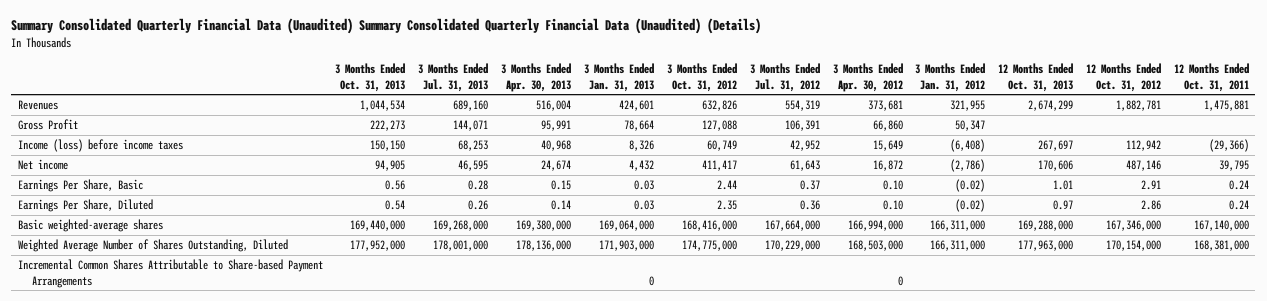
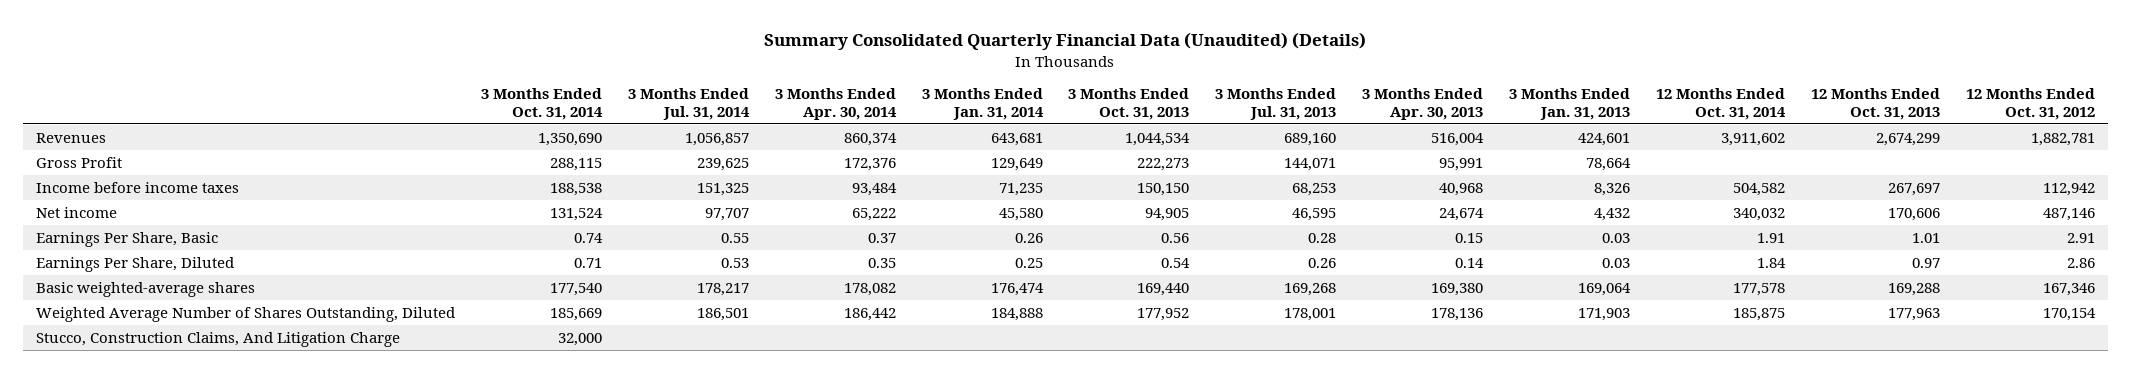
- Summary Consolidated Quarterly Financial Data (Unaudited) Summary Consolidated Quarterly Financial Data (Unaudited) (Details)
+ Summary Consolidated Quarterly Financial Data (Unaudited) (Details)
- | 3 Months Ended Oct. 31, 2013 | 3 Months Ended Jul. 31, 2013 | 3 Months Ended Apr. 30, 2013 | 3 Months Ended Jan. 31, 2013 | 3 Months Ended Oct. 31, 2012 | 3 Months Ended Jul. 31, 2012 | 3 Months Ended Apr. 30, 2012 | 3 Months Ended Jan. 31, 2012 | 12 Months Ended Oct. 31, 2013 | 12 Months Ended Oct. 31, 2012 | 12 Months Ended Oct. 31, 2011
+ | 3 Months Ended Oct. 31, 2014 | 3 Months Ended Jul. 31, 2014 | 3 Months Ended Apr. 30, 2014 | 3 Months Ended Jan. 31, 2014 | 3 Months Ended Oct. 31, 2013 | 3 Months Ended Jul. 31, 2013 | 3 Months Ended Apr. 30, 2013 | 3 Months Ended Jan. 31, 2013 | 12 Months Ended Oct. 31, 2014 | 12 Months Ended Oct. 31, 2013 | 12 Months Ended Oct. 31, 2012
- Income (loss) before income taxes | 150,150 | 68,253 | 40,968 | 8,326 | 60,749 | 42,952 | 15,649 | (6,408) | 267,697 | 112,942 | (29,366)
+ Income before income taxes | 188,538 | 151,325 | 93,484 | 71,235 | 150,150 | 68,253 | 40,968 | 8,326 | 504,582 | 267,697 | 112,942
- Basic weighted-average shares | 169,440,000 | 169,268,000 | 169,380,000 | 169,064,000 | 168,416,000 | 167,664,000 | 166,994,000 | 166,311,000 | 169,288,000 | 167,346,000 | 167,140,000
- Weighted Average Number of Shares Outstanding, Diluted | 177,952,000 | 178,001,000 | 178,136,000 | 171,903,000 | 174,775,000 | 170,229,000 | 168,503,000 | 166,311,000 | 177,963,000 | 170,154,000 | 168,381,000
- Incremental Common Shares Attributable to Share-based Payment Arrangements | | | | 0 | | | 0 | | | |
+ Basic weighted-average shares | 177,540 | 178,217 | 178,082 | 176,474 | 169,440 | 169,268 | 169,380 | 169,064 | 177,578 | 169,288 | 167,346
+ Weighted Average Number of Shares Outstanding, Diluted | 185,669 | 186,501 | 186,442 | 184,888 | 177,952 | 178,001 | 178,136 | 171,903 | 185,875 | 177,963 | 170,154
+ Stucco, Construction Claims, And Litigation Charge | 32,000 | | | | | | | | | |

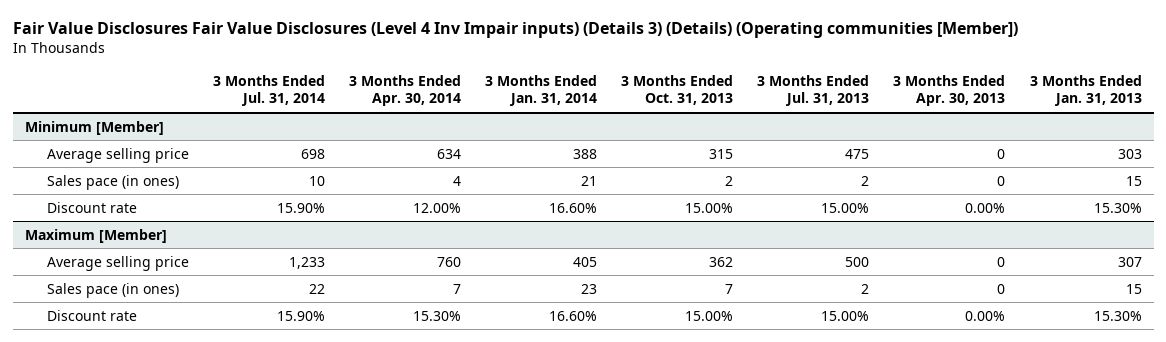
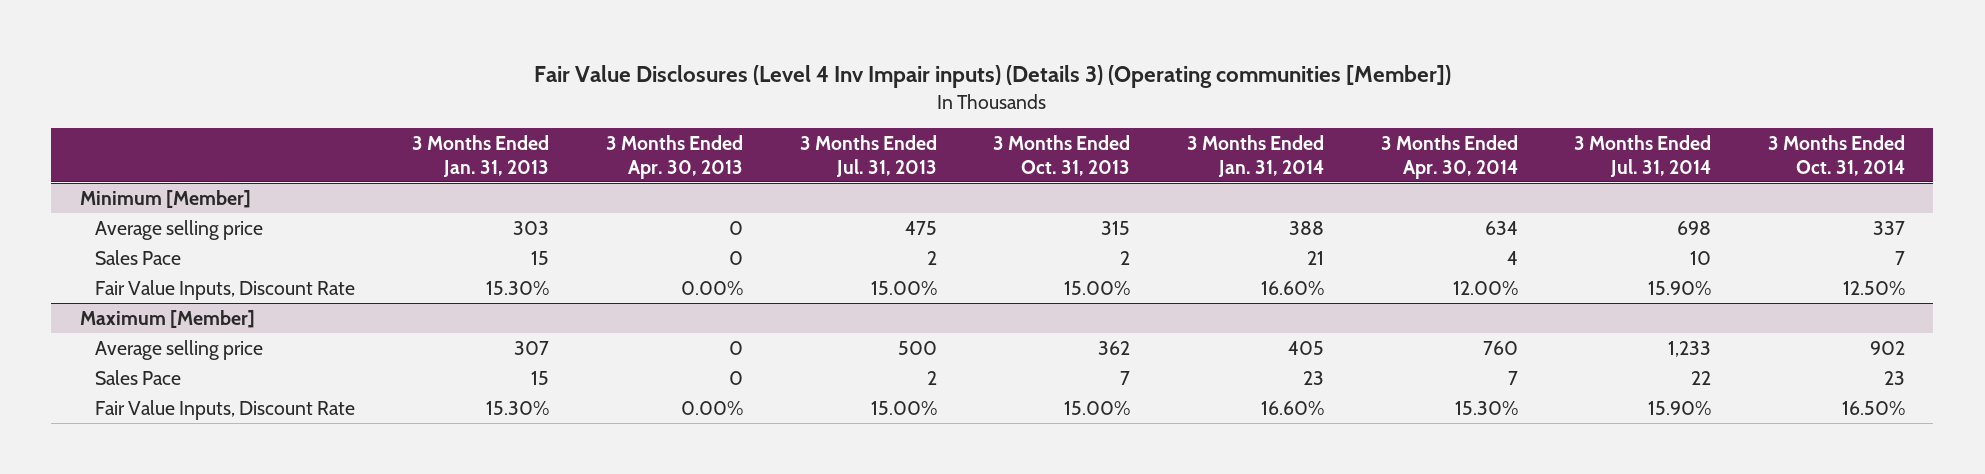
- Fair Value Disclosures Fair Value Disclosures (Level 4 Inv Impair inputs) (Details 3) (Details) (Operating communities [Member])
+ Fair Value Disclosures (Level 4 Inv Impair inputs) (Details 3) (Operating communities [Member])
- | 3 Months Ended Jul. 31, 2014 | 3 Months Ended Apr. 30, 2014 | 3 Months Ended Jan. 31, 2014 | 3 Months Ended Oct. 31, 2013 | 3 Months Ended Jul. 31, 2013 | 3 Months Ended Apr. 30, 2013 | 3 Months Ended Jan. 31, 2013
+ | 3 Months Ended Jan. 31, 2013 | 3 Months Ended Apr. 30, 2013 | 3 Months Ended Jul. 31, 2013 | 3 Months Ended Oct. 31, 2013 | 3 Months Ended Jan. 31, 2014 | 3 Months Ended Apr. 30, 2014 | 3 Months Ended Jul. 31, 2014 | 3 Months Ended Oct. 31, 2014
@ Minimum [Member]
- Sales pace (in ones) | 10 | 4 | 21 | 2 | 2 | 0 | 15
- Discount rate | 15.90% | 12.00% | 16.60% | 15.00% | 15.00% | 0.00% | 15.30%
+ Sales Pace | 15 | 0 | 2 | 2 | 21 | 4 | 10 | 7
+ Fair Value Inputs, Discount Rate | 15.30% | 0.00% | 15.00% | 15.00% | 16.60% | 12.00% | 15.90% | 12.50%
@ Maximum [Member]
- Sales pace (in ones) | 22 | 7 | 23 | 7 | 2 | 0 | 15
- Discount rate | 15.90% | 15.30% | 16.60% | 15.00% | 15.00% | 0.00% | 15.30%
+ Sales Pace | 15 | 0 | 2 | 7 | 23 | 7 | 22 | 23
+ Fair Value Inputs, Discount Rate | 15.30% | 0.00% | 15.00% | 15.00% | 16.60% | 15.30% | 15.90% | 16.50%

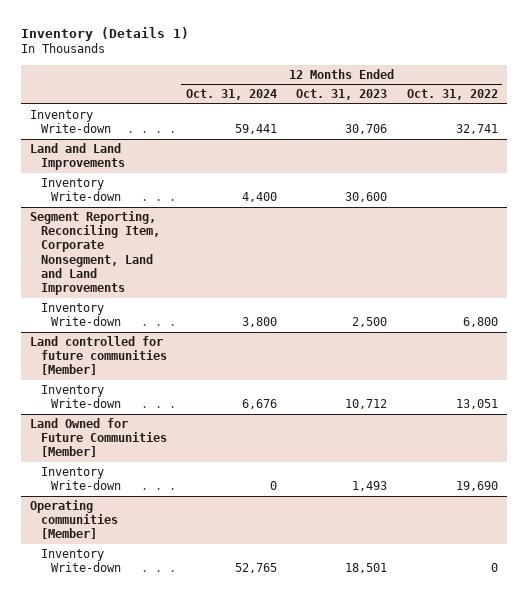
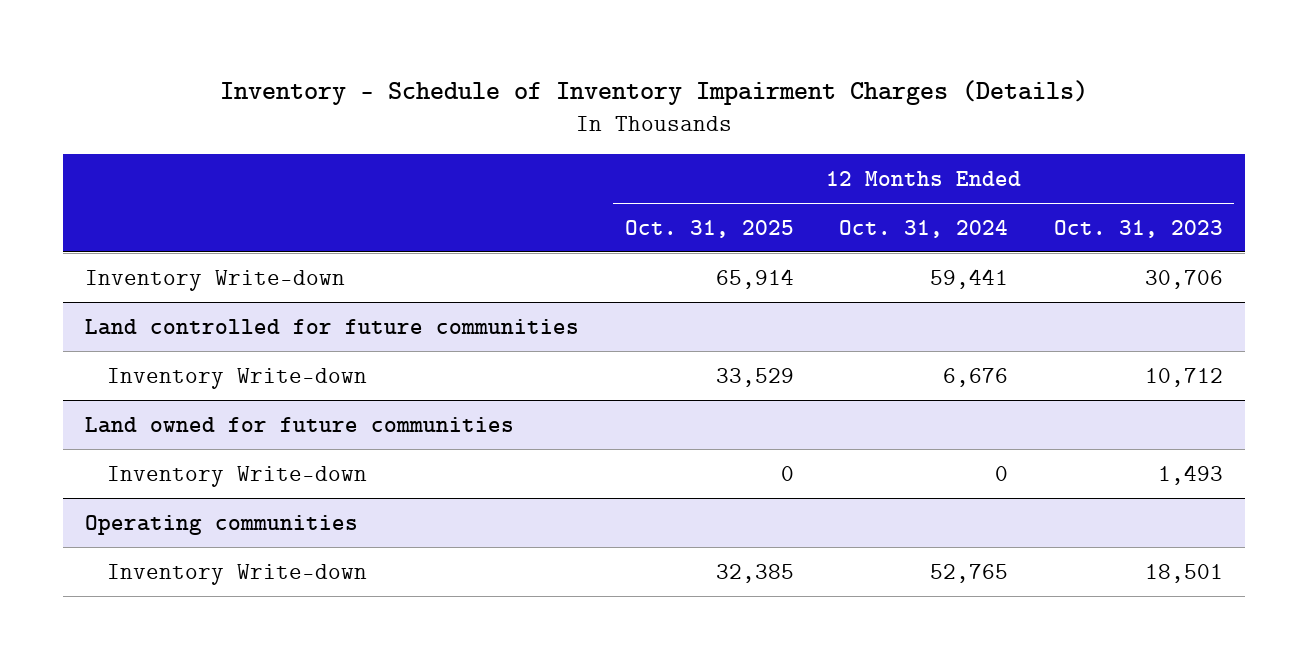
- Inventory (Details 1)
+ Inventory - Schedule of Inventory Impairment Charges (Details)
- | 12 Months Ended Oct. 31, 2024 | 12 Months Ended Oct. 31, 2023 | 12 Months Ended Oct. 31, 2022
+ | 12 Months Ended Oct. 31, 2025 | 12 Months Ended Oct. 31, 2024 | 12 Months Ended Oct. 31, 2023
- Land and Land Improvements
- Inventory Write-down | 4,400 | 30,600 |
- Segment Reporting, Reconciling Item, Corporate Nonsegment, Land and Land Improvements
- Inventory Write-down | 3,800 | 2,500 | 6,800
- Land controlled for future communities [Member]
+ Land controlled for future communities
- Land Owned for Future Communities [Member]
+ Land owned for future communities
- Operating communities [Member]
+ Operating communities

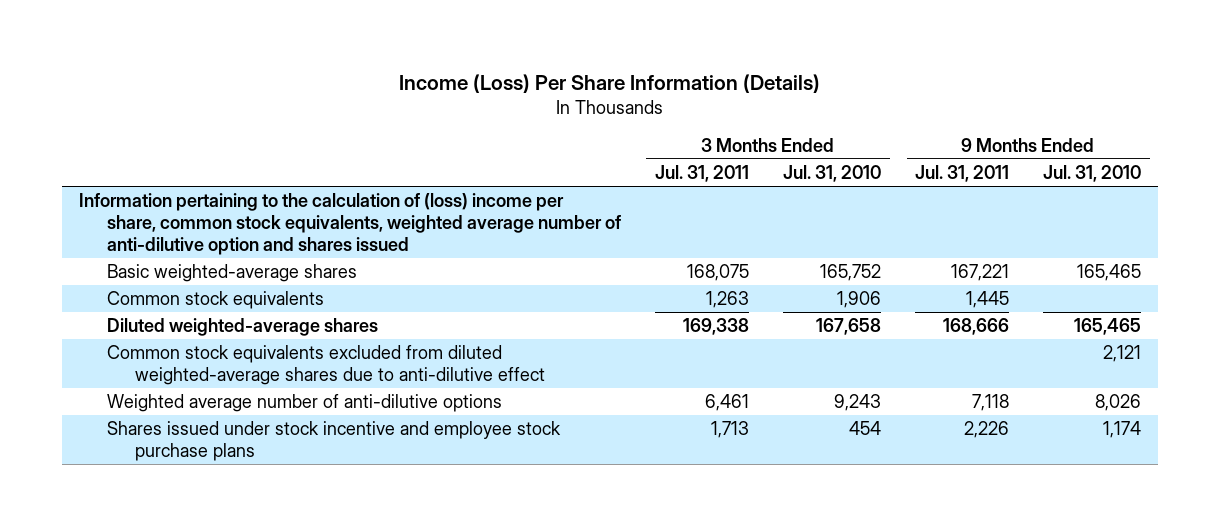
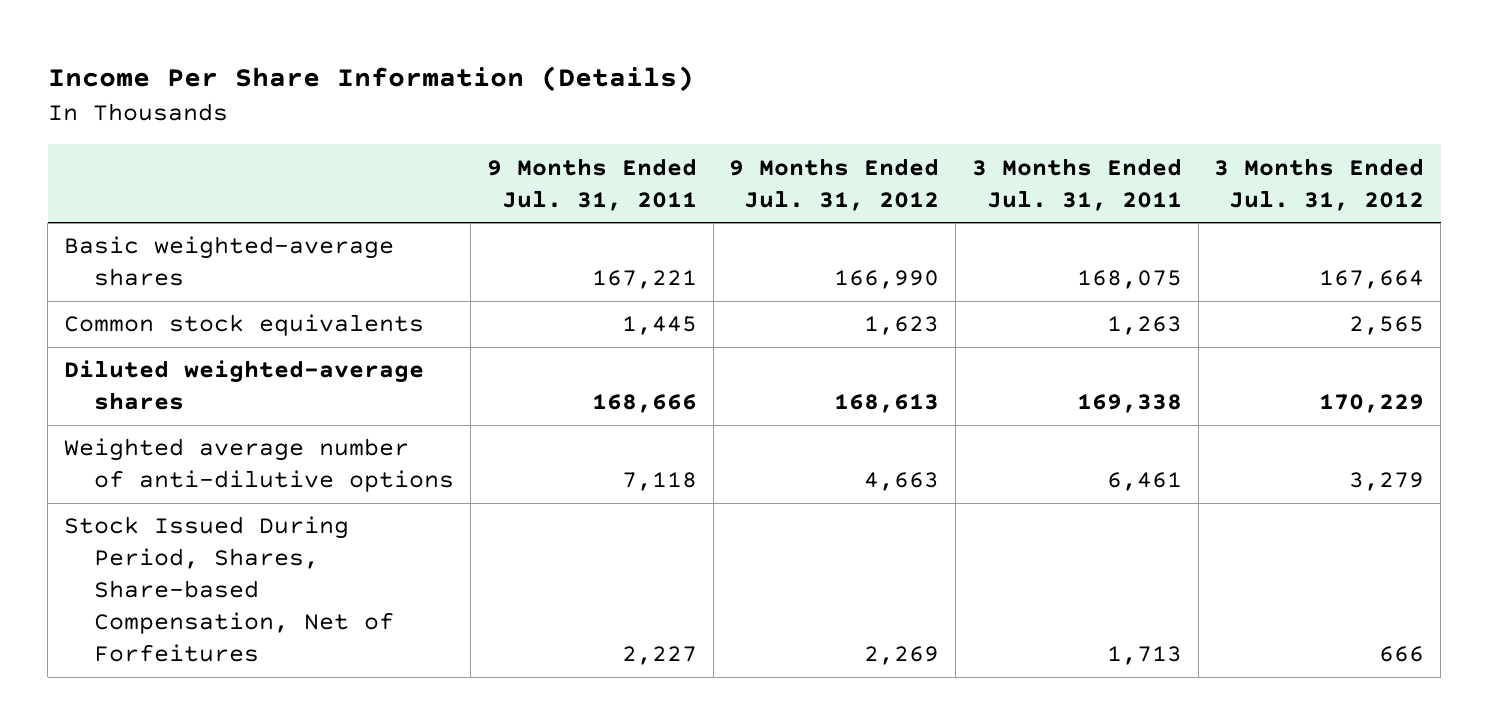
- Income (Loss) Per Share Information (Details)
+ Income Per Share Information (Details)
- | 3 Months Ended Jul. 31, 2011 | 3 Months Ended Jul. 31, 2010 | 9 Months Ended Jul. 31, 2011 | 9 Months Ended Jul. 31, 2010
+ | 9 Months Ended Jul. 31, 2011 | 9 Months Ended Jul. 31, 2012 | 3 Months Ended Jul. 31, 2011 | 3 Months Ended Jul. 31, 2012
- Information pertaining to the calculation of (loss) income per share, common stock equivalents, weighted average number of anti-dilutive option and shares issued
- Common stock equivalents excluded from diluted weighted-average shares due to anti-dilutive effect | | | | 2,121
- Shares issued under stock incentive and employee stock purchase plans | 1,713 | 454 | 2,226 | 1,174
+ Stock Issued During Period, Shares, Share-based Compensation, Net of Forfeitures | 2,227 | 2,269 | 1,713 | 666

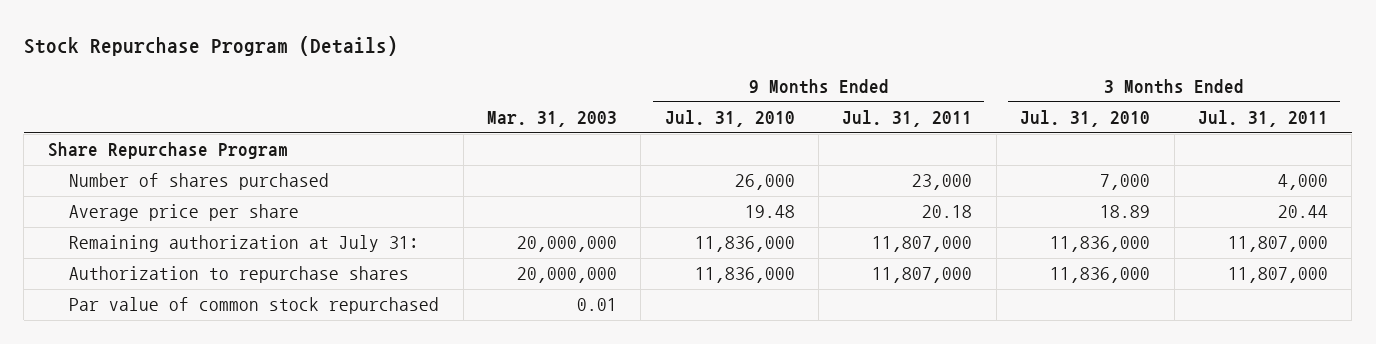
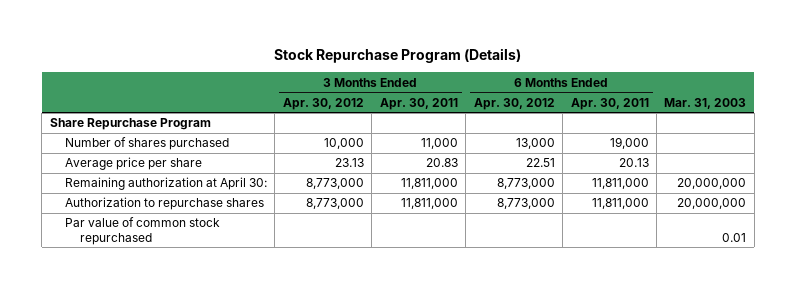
- | Mar. 31, 2003 | 9 Months Ended Jul. 31, 2010 | 9 Months Ended Jul. 31, 2011 | 3 Months Ended Jul. 31, 2010 | 3 Months Ended Jul. 31, 2011
+ | 3 Months Ended Apr. 30, 2012 | 3 Months Ended Apr. 30, 2011 | 6 Months Ended Apr. 30, 2012 | 6 Months Ended Apr. 30, 2011 | Mar. 31, 2003
- Remaining authorization at July 31: | 20,000,000 | 11,836,000 | 11,807,000 | 11,836,000 | 11,807,000
+ Remaining authorization at April 30: | 8,773,000 | 11,811,000 | 8,773,000 | 11,811,000 | 20,000,000

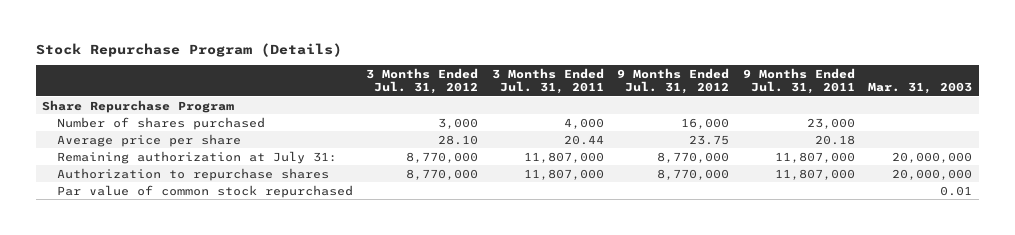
- | 3 Months Ended Apr. 30, 2012 | 3 Months Ended Apr. 30, 2011 | 6 Months Ended Apr. 30, 2012 | 6 Months Ended Apr. 30, 2011 | Mar. 31, 2003
+ | 3 Months Ended Jul. 31, 2012 | 3 Months Ended Jul. 31, 2011 | 9 Months Ended Jul. 31, 2012 | 9 Months Ended Jul. 31, 2011 | Mar. 31, 2003
- Remaining authorization at April 30: | 8,773,000 | 11,811,000 | 8,773,000 | 11,811,000 | 20,000,000
+ Remaining authorization at July 31: | 8,770,000 | 11,807,000 | 8,770,000 | 11,807,000 | 20,000,000

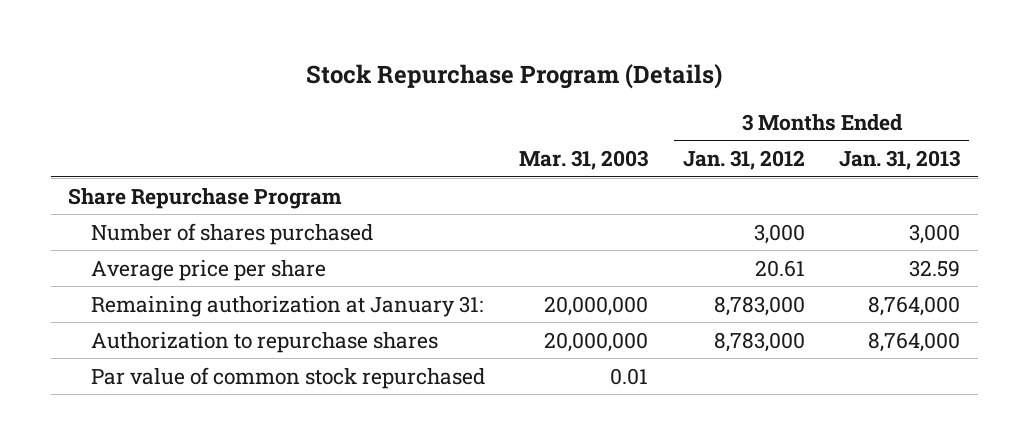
- | 3 Months Ended Jul. 31, 2012 | 3 Months Ended Jul. 31, 2011 | 9 Months Ended Jul. 31, 2012 | 9 Months Ended Jul. 31, 2011 | Mar. 31, 2003
+ | Mar. 31, 2003 | 3 Months Ended Jan. 31, 2012 | 3 Months Ended Jan. 31, 2013
- Remaining authorization at July 31: | 8,770,000 | 11,807,000 | 8,770,000 | 11,807,000 | 20,000,000
+ Remaining authorization at January 31: | 20,000,000 | 8,783,000 | 8,764,000

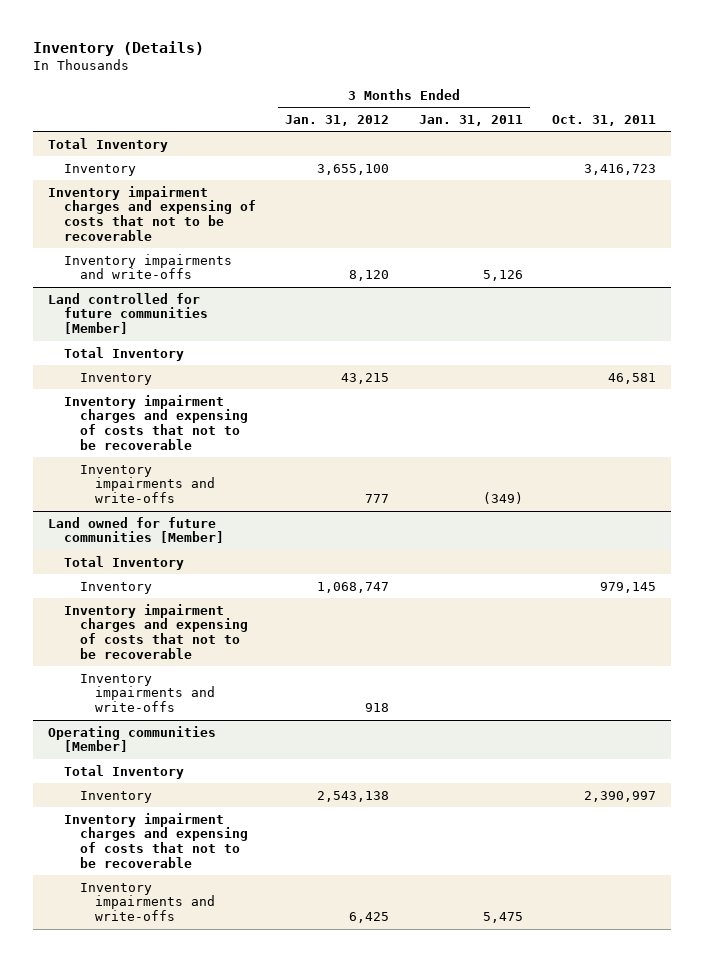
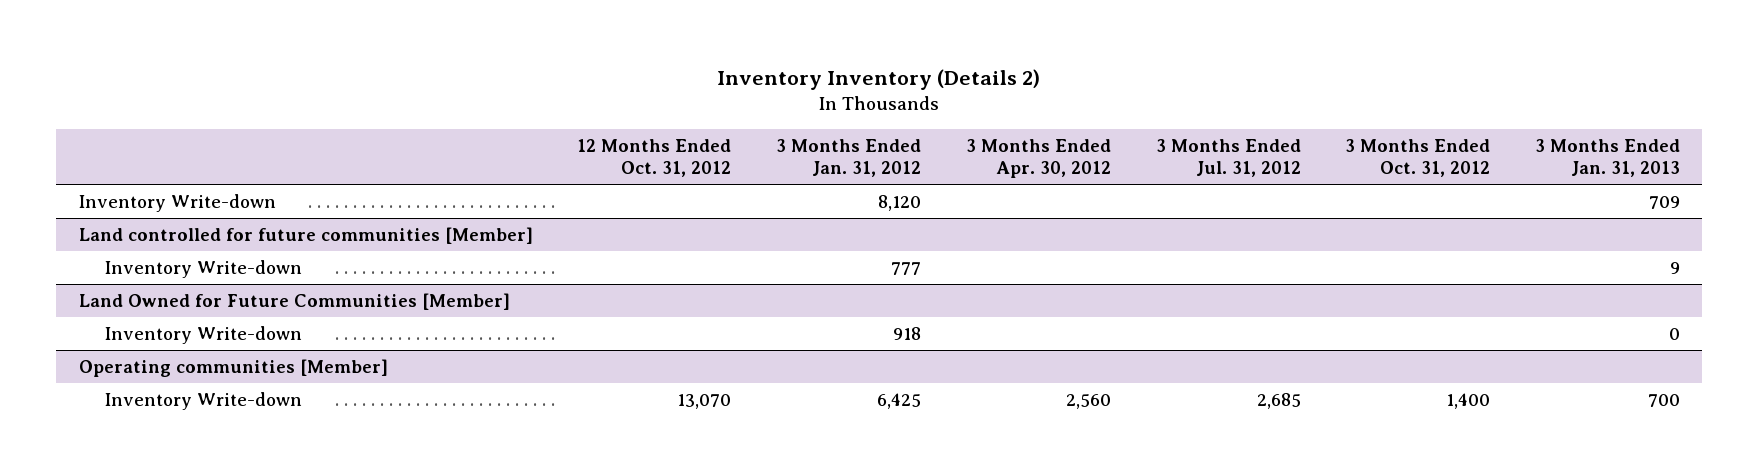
- Inventory (Details)
+ Inventory Inventory (Details 2)
- | 3 Months Ended Jan. 31, 2012 | 3 Months Ended Jan. 31, 2011 | Oct. 31, 2011
+ | 12 Months Ended Oct. 31, 2012 | 3 Months Ended Jan. 31, 2012 | 3 Months Ended Apr. 30, 2012 | 3 Months Ended Jul. 31, 2012 | 3 Months Ended Oct. 31, 2012 | 3 Months Ended Jan. 31, 2013
- Total Inventory
- Inventory | 3,655,100 | | 3,416,723
- Inventory impairment charges and expensing of costs that not to be recoverable
- Inventory impairments and write-offs | 8,120 | 5,126 |
+ Inventory Write-down | | 8,120 | | | | 709
@ Land controlled for future communities [Member]
- Total Inventory
- Inventory | 43,215 | | 46,581
- Inventory impairment charges and expensing of costs that not to be recoverable
- Inventory impairments and write-offs | 777 | (349) |
- Land owned for future communities [Member]
- Total Inventory
- Inventory | 1,068,747 | | 979,145
- Inventory impairment charges and expensing of costs that not to be recoverable
- Inventory impairments and write-offs | 918 | |
@ Land controlled for future communities [Member]
+ Inventory Write-down | | 777 | | | | 9
+ Land Owned for Future Communities [Member]
+ Inventory Write-down | | 918 | | | | 0
@ Operating communities [Member]
- Total Inventory
- Inventory | 2,543,138 | | 2,390,997
- Inventory impairment charges and expensing of costs that not to be recoverable
- Inventory impairments and write-offs | 6,425 | 5,475 |
+ Inventory Write-down | 13,070 | 6,425 | 2,560 | 2,685 | 1,400 | 700

